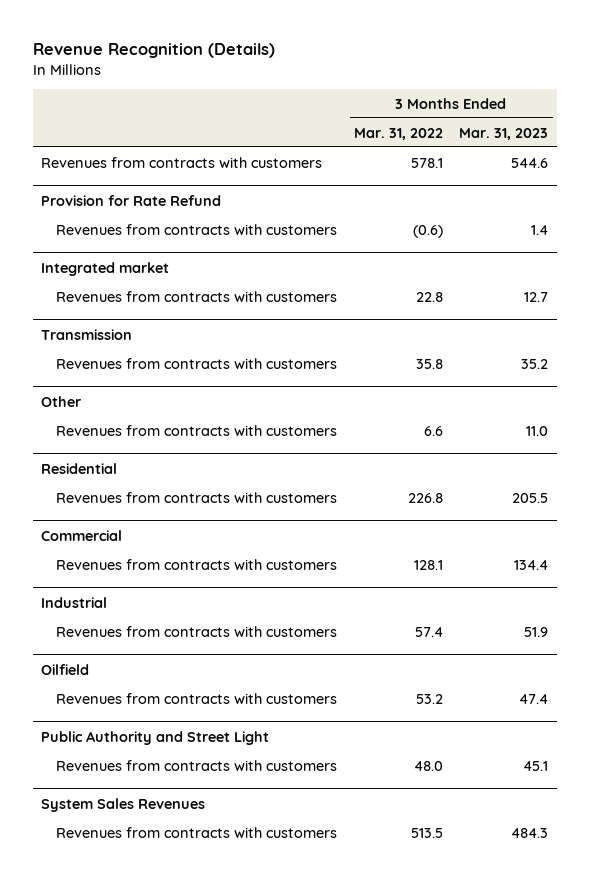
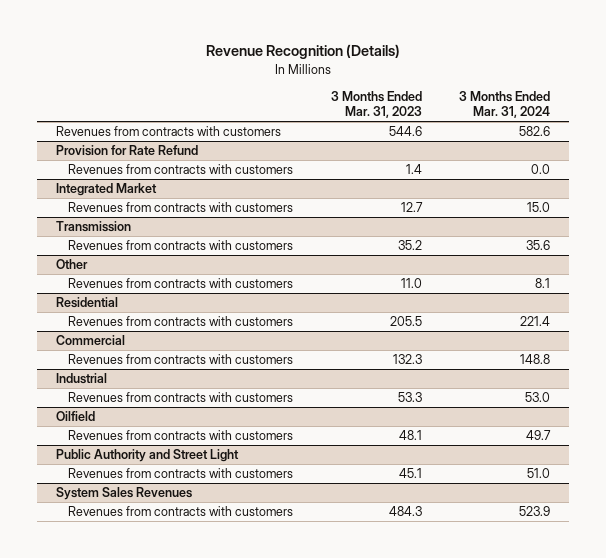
- | 3 Months Ended Mar. 31, 2022 | 3 Months Ended Mar. 31, 2023
+ | 3 Months Ended Mar. 31, 2023 | 3 Months Ended Mar. 31, 2024
- Integrated market
+ Integrated Market
@ Commercial
- Revenues from contracts with customers | 128.1 | 134.4
+ Revenues from contracts with customers | 132.3 | 148.8
@ Industrial
- Revenues from contracts with customers | 57.4 | 51.9
+ Revenues from contracts with customers | 53.3 | 53.0
@ Oilfield
- Revenues from contracts with customers | 53.2 | 47.4
+ Revenues from contracts with customers | 48.1 | 49.7

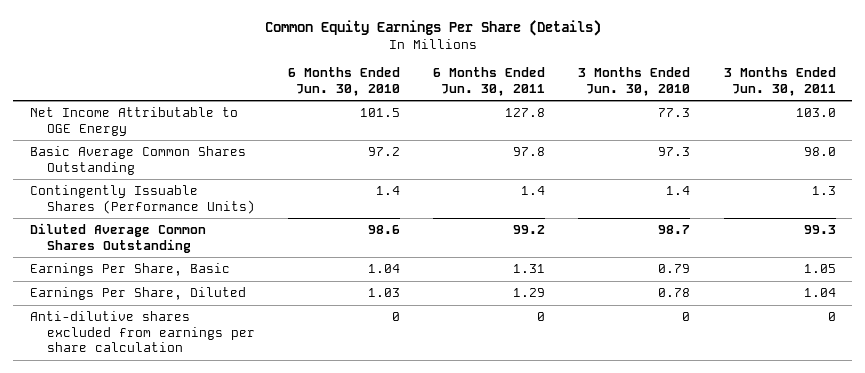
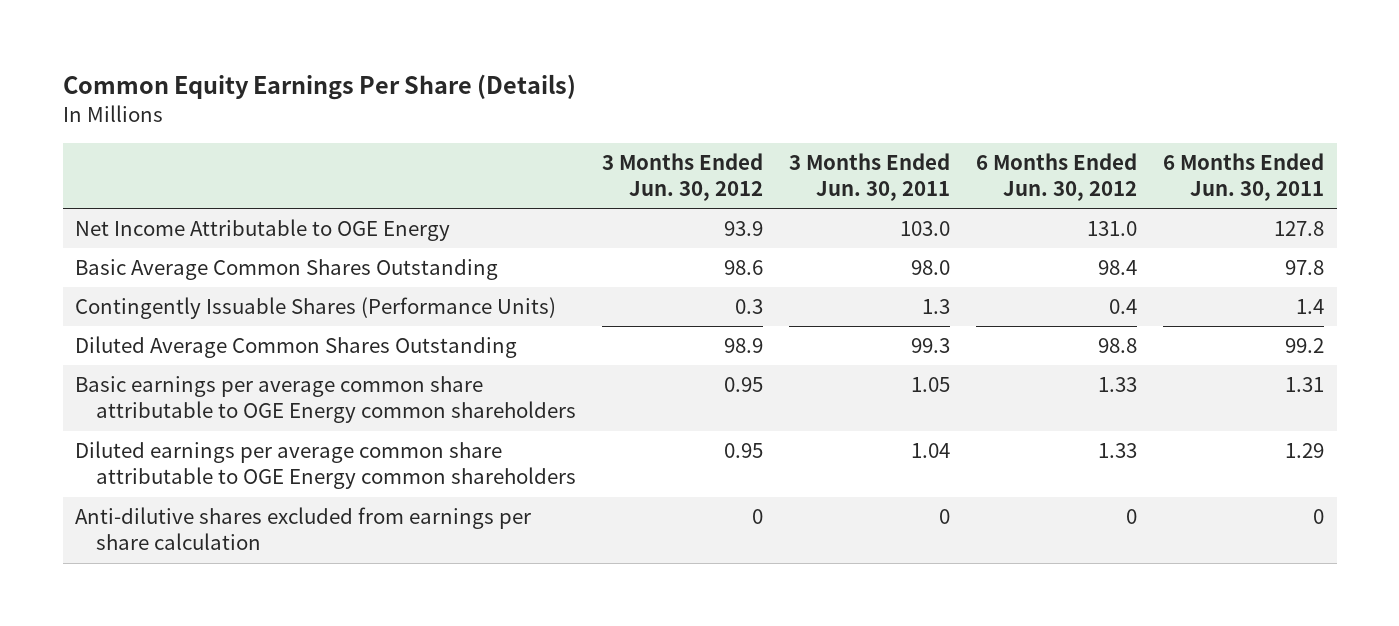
- | 6 Months Ended Jun. 30, 2010 | 6 Months Ended Jun. 30, 2011 | 3 Months Ended Jun. 30, 2010 | 3 Months Ended Jun. 30, 2011
+ | 3 Months Ended Jun. 30, 2012 | 3 Months Ended Jun. 30, 2011 | 6 Months Ended Jun. 30, 2012 | 6 Months Ended Jun. 30, 2011
- Earnings Per Share, Basic | 1.04 | 1.31 | 0.79 | 1.05
- Earnings Per Share, Diluted | 1.03 | 1.29 | 0.78 | 1.04
+ Basic earnings per average common share attributable to OGE Energy common shareholders | 0.95 | 1.05 | 1.33 | 1.31
+ Diluted earnings per average common share attributable to OGE Energy common shareholders | 0.95 | 1.04 | 1.33 | 1.29

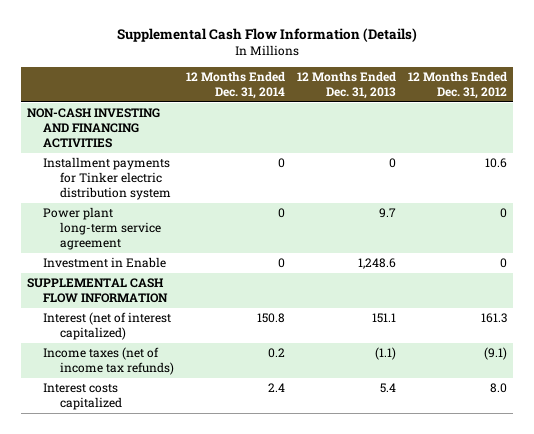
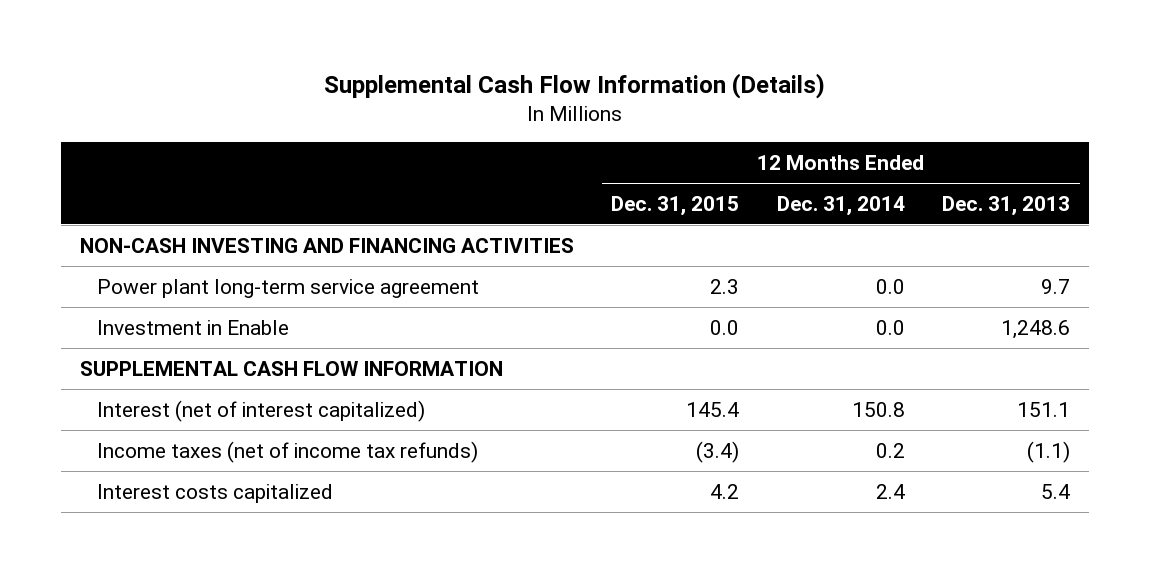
- | 12 Months Ended Dec. 31, 2014 | 12 Months Ended Dec. 31, 2013 | 12 Months Ended Dec. 31, 2012
+ | 12 Months Ended Dec. 31, 2015 | 12 Months Ended Dec. 31, 2014 | 12 Months Ended Dec. 31, 2013
- Installment payments for Tinker electric distribution system | 0 | 0 | 10.6
- Power plant long-term service agreement | 0 | 9.7 | 0
- Investment in Enable | 0 | 1,248.6 | 0
+ Power plant long-term service agreement | 2.3 | 0.0 | 9.7
+ Investment in Enable | 0.0 | 0.0 | 1,248.6

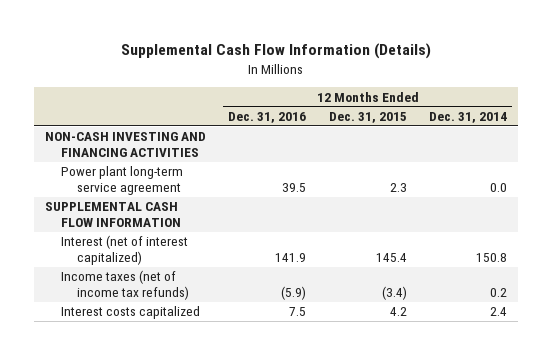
- | 12 Months Ended Dec. 31, 2015 | 12 Months Ended Dec. 31, 2014 | 12 Months Ended Dec. 31, 2013
+ | 12 Months Ended Dec. 31, 2016 | 12 Months Ended Dec. 31, 2015 | 12 Months Ended Dec. 31, 2014
- Investment in Enable | 0.0 | 0.0 | 1,248.6

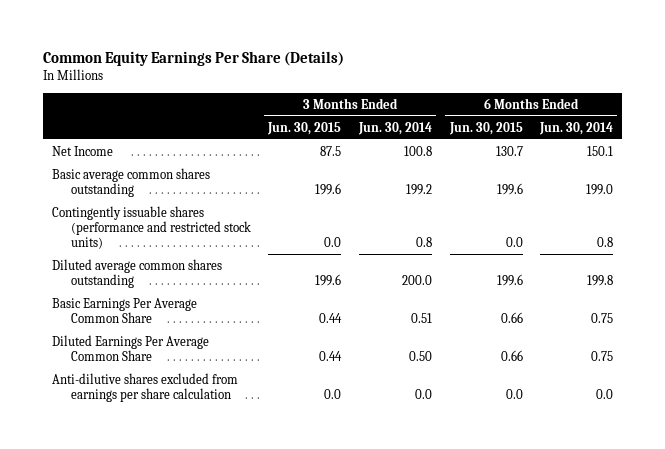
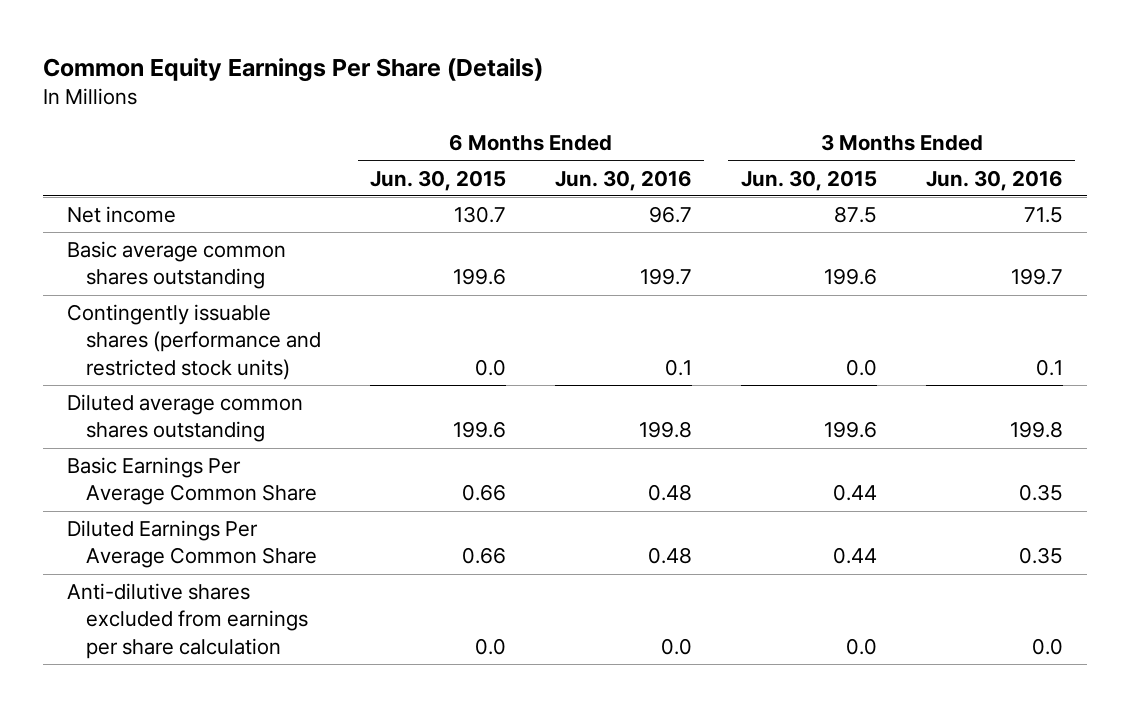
- | 3 Months Ended Jun. 30, 2015 | 3 Months Ended Jun. 30, 2014 | 6 Months Ended Jun. 30, 2015 | 6 Months Ended Jun. 30, 2014
+ | 6 Months Ended Jun. 30, 2015 | 6 Months Ended Jun. 30, 2016 | 3 Months Ended Jun. 30, 2015 | 3 Months Ended Jun. 30, 2016
- Net Income | 87.5 | 100.8 | 130.7 | 150.1
+ Net income | 130.7 | 96.7 | 87.5 | 71.5

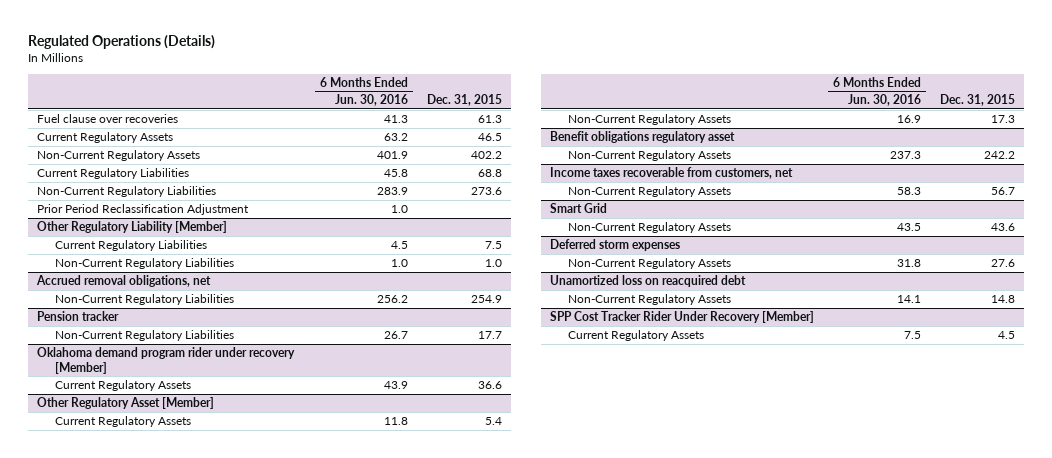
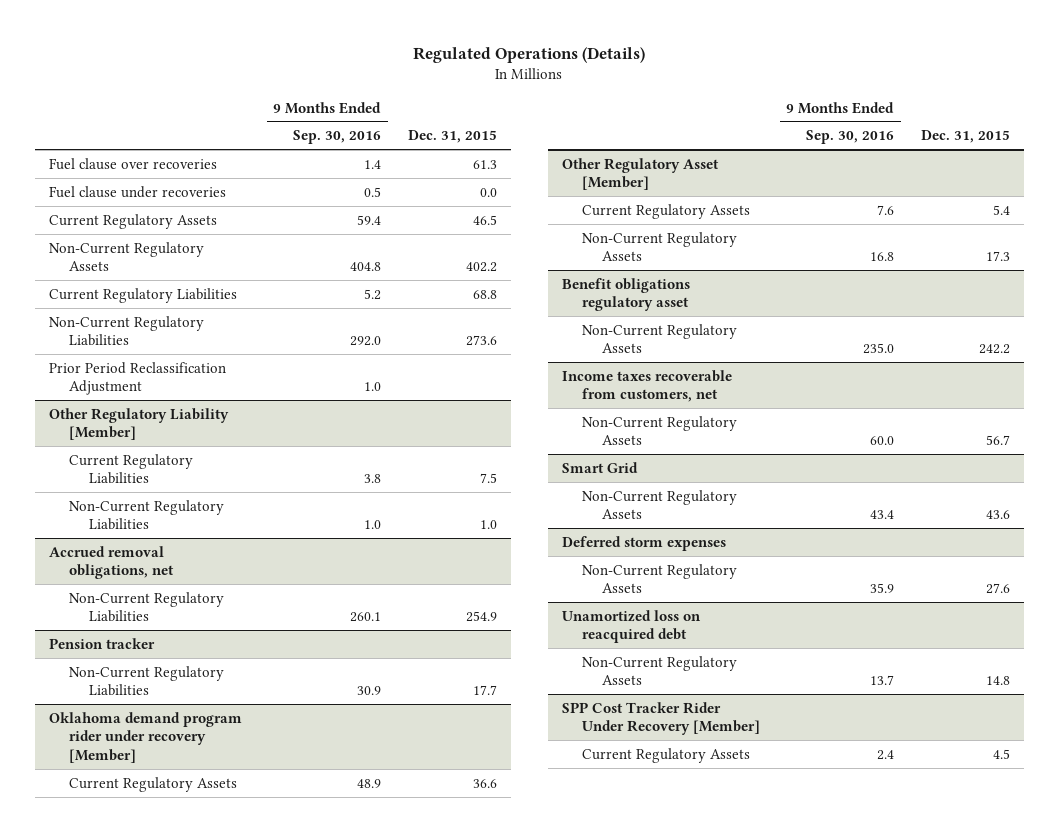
- | 6 Months Ended Jun. 30, 2016 | Dec. 31, 2015
+ | 9 Months Ended Sep. 30, 2016 | Dec. 31, 2015
+ Fuel clause under recoveries | 0.5 | 0.0

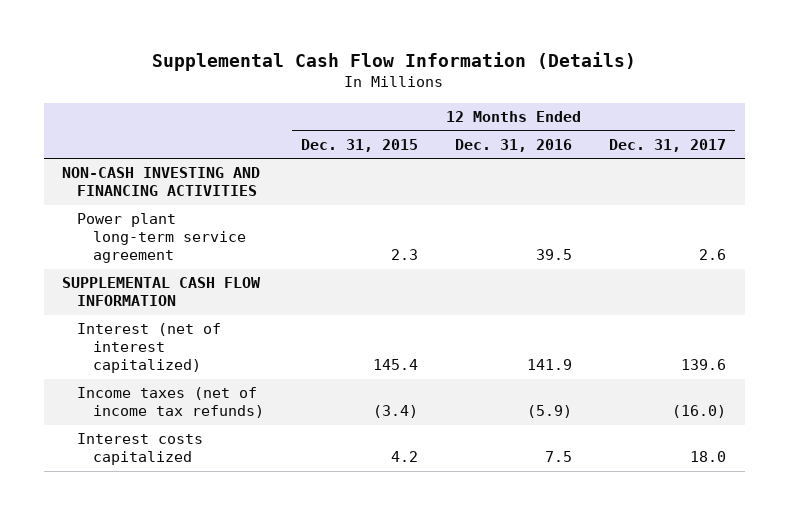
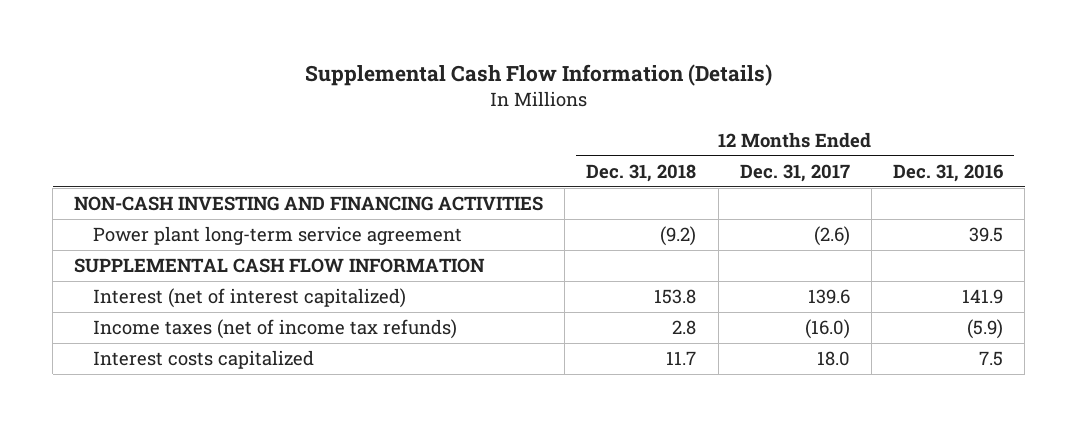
- | 12 Months Ended Dec. 31, 2015 | 12 Months Ended Dec. 31, 2016 | 12 Months Ended Dec. 31, 2017
+ | 12 Months Ended Dec. 31, 2018 | 12 Months Ended Dec. 31, 2017 | 12 Months Ended Dec. 31, 2016
- Power plant long-term service agreement | 2.3 | 39.5 | 2.6
+ Power plant long-term service agreement | (9.2) | (2.6) | 39.5

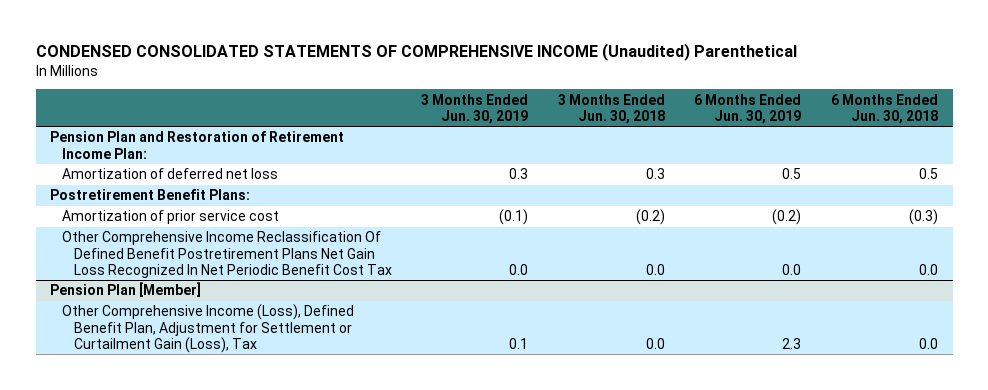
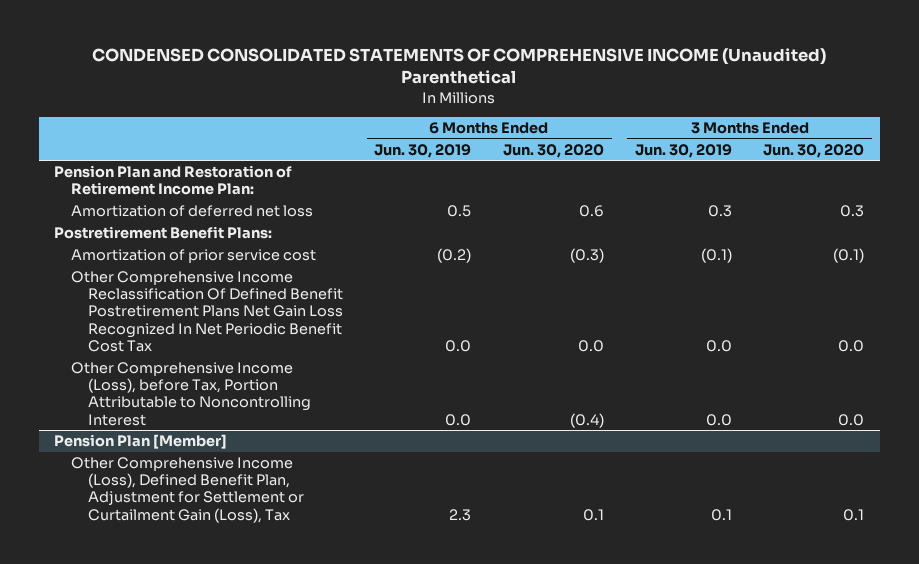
- | 3 Months Ended Jun. 30, 2019 | 3 Months Ended Jun. 30, 2018 | 6 Months Ended Jun. 30, 2019 | 6 Months Ended Jun. 30, 2018
+ | 6 Months Ended Jun. 30, 2019 | 6 Months Ended Jun. 30, 2020 | 3 Months Ended Jun. 30, 2019 | 3 Months Ended Jun. 30, 2020
+ Other Comprehensive Income (Loss), before Tax, Portion Attributable to Noncontrolling Interest | 0.0 | (0.4) | 0.0 | 0.0

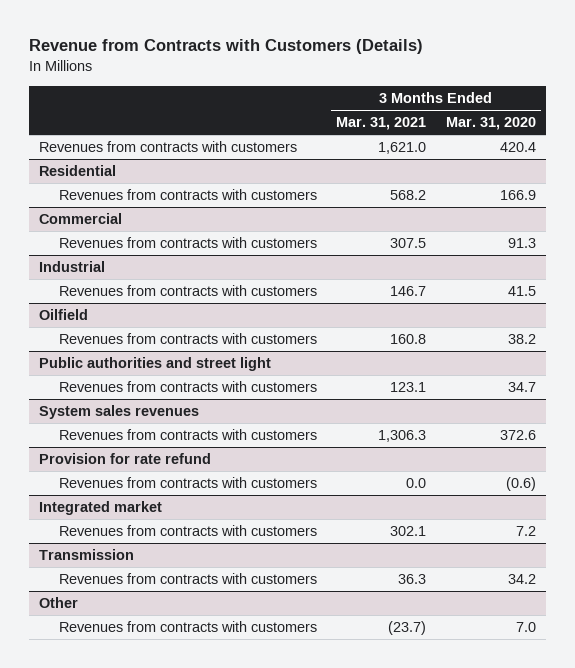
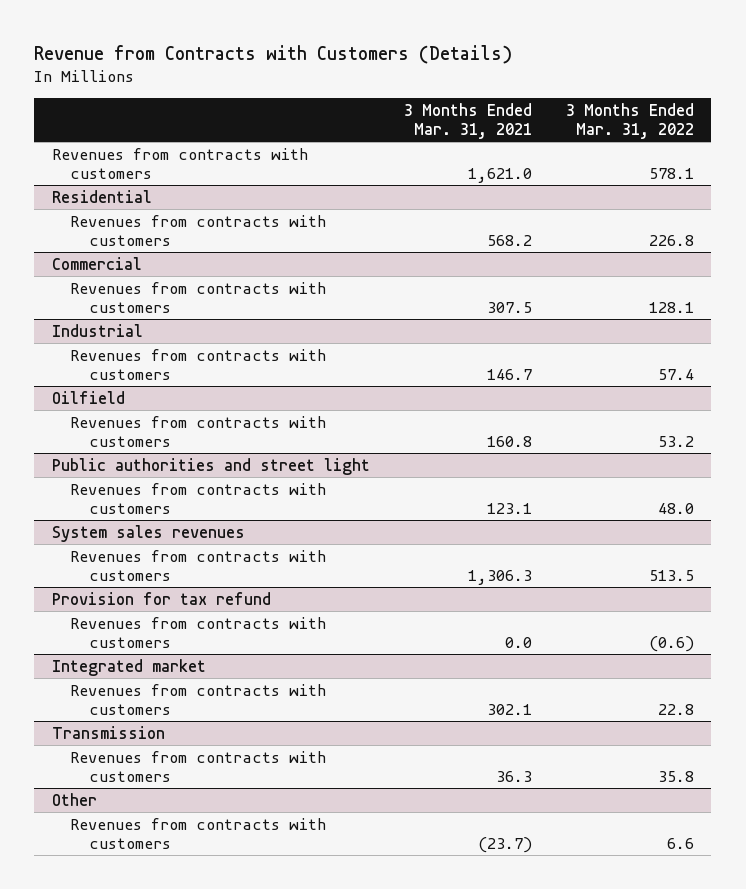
- | 3 Months Ended Mar. 31, 2021 | 3 Months Ended Mar. 31, 2020
+ | 3 Months Ended Mar. 31, 2021 | 3 Months Ended Mar. 31, 2022
- Provision for rate refund
+ Provision for tax refund

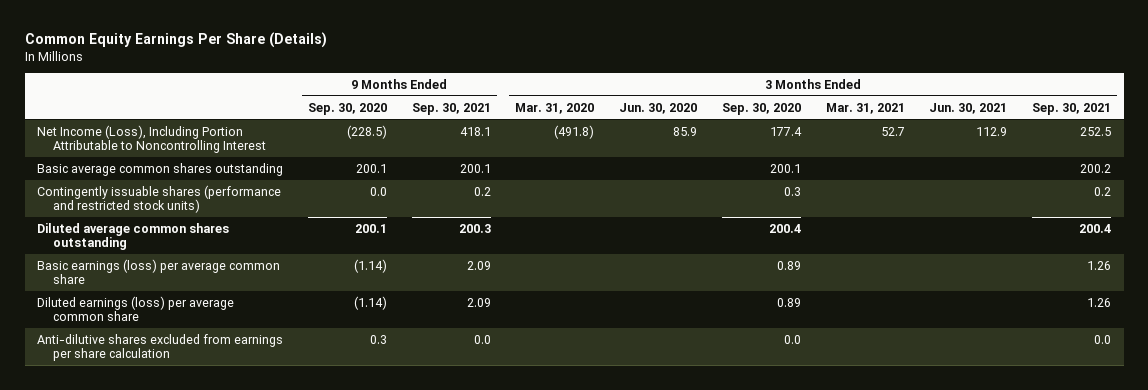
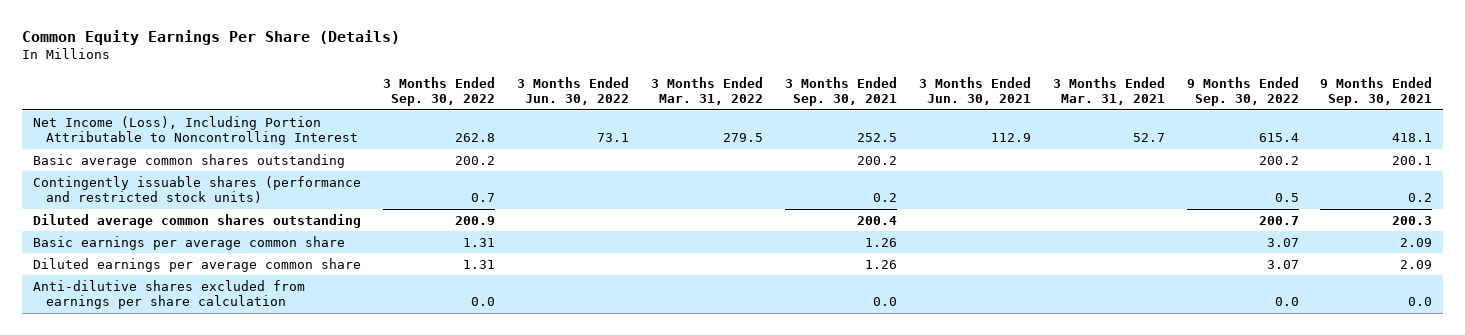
- | 9 Months Ended Sep. 30, 2020 | 9 Months Ended Sep. 30, 2021 | 3 Months Ended Mar. 31, 2020 | 3 Months Ended Jun. 30, 2020 | 3 Months Ended Sep. 30, 2020 | 3 Months Ended Mar. 31, 2021 | 3 Months Ended Jun. 30, 2021 | 3 Months Ended Sep. 30, 2021
+ | 3 Months Ended Sep. 30, 2022 | 3 Months Ended Jun. 30, 2022 | 3 Months Ended Mar. 31, 2022 | 3 Months Ended Sep. 30, 2021 | 3 Months Ended Jun. 30, 2021 | 3 Months Ended Mar. 31, 2021 | 9 Months Ended Sep. 30, 2022 | 9 Months Ended Sep. 30, 2021
- Basic earnings (loss) per average common share | (1.14) | 2.09 | | | 0.89 | | | 1.26
- Diluted earnings (loss) per average common share | (1.14) | 2.09 | | | 0.89 | | | 1.26
+ Basic earnings per average common share | 1.31 | | | 1.26 | | | 3.07 | 2.09
+ Diluted earnings per average common share | 1.31 | | | 1.26 | | | 3.07 | 2.09

